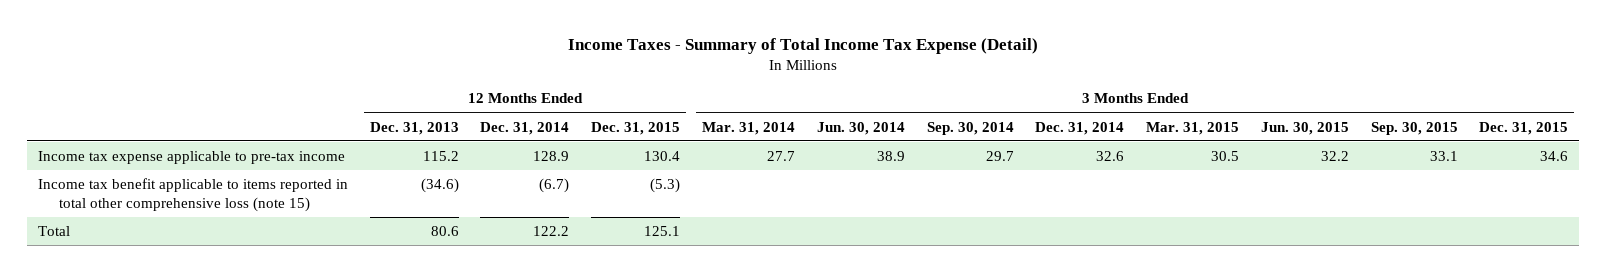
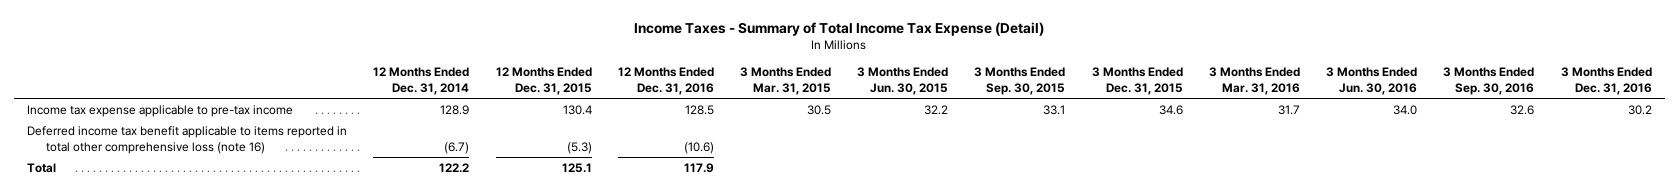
- | 12 Months Ended Dec. 31, 2013 | 12 Months Ended Dec. 31, 2014 | 12 Months Ended Dec. 31, 2015 | 3 Months Ended Mar. 31, 2014 | 3 Months Ended Jun. 30, 2014 | 3 Months Ended Sep. 30, 2014 | 3 Months Ended Dec. 31, 2014 | 3 Months Ended Mar. 31, 2015 | 3 Months Ended Jun. 30, 2015 | 3 Months Ended Sep. 30, 2015 | 3 Months Ended Dec. 31, 2015
+ | 12 Months Ended Dec. 31, 2014 | 12 Months Ended Dec. 31, 2015 | 12 Months Ended Dec. 31, 2016 | 3 Months Ended Mar. 31, 2015 | 3 Months Ended Jun. 30, 2015 | 3 Months Ended Sep. 30, 2015 | 3 Months Ended Dec. 31, 2015 | 3 Months Ended Mar. 31, 2016 | 3 Months Ended Jun. 30, 2016 | 3 Months Ended Sep. 30, 2016 | 3 Months Ended Dec. 31, 2016
- Income tax benefit applicable to items reported in total other comprehensive loss (note 15) | (34.6) | (6.7) | (5.3) | | | | | | | |
+ Deferred income tax benefit applicable to items reported in total other comprehensive loss (note 16) | (6.7) | (5.3) | (10.6) | | | | | | | |

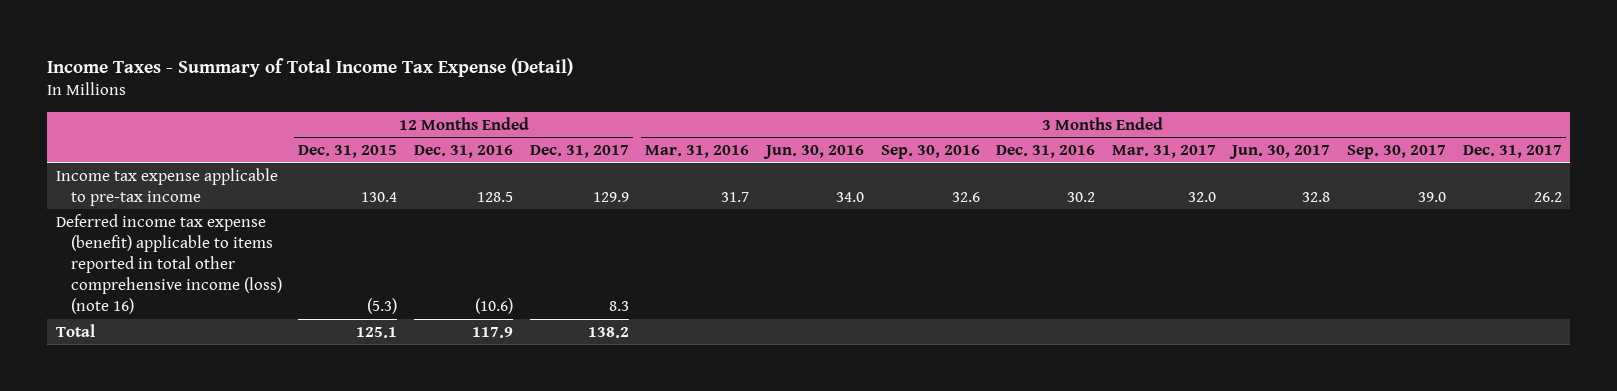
- | 12 Months Ended Dec. 31, 2014 | 12 Months Ended Dec. 31, 2015 | 12 Months Ended Dec. 31, 2016 | 3 Months Ended Mar. 31, 2015 | 3 Months Ended Jun. 30, 2015 | 3 Months Ended Sep. 30, 2015 | 3 Months Ended Dec. 31, 2015 | 3 Months Ended Mar. 31, 2016 | 3 Months Ended Jun. 30, 2016 | 3 Months Ended Sep. 30, 2016 | 3 Months Ended Dec. 31, 2016
+ | 12 Months Ended Dec. 31, 2015 | 12 Months Ended Dec. 31, 2016 | 12 Months Ended Dec. 31, 2017 | 3 Months Ended Mar. 31, 2016 | 3 Months Ended Jun. 30, 2016 | 3 Months Ended Sep. 30, 2016 | 3 Months Ended Dec. 31, 2016 | 3 Months Ended Mar. 31, 2017 | 3 Months Ended Jun. 30, 2017 | 3 Months Ended Sep. 30, 2017 | 3 Months Ended Dec. 31, 2017
- Deferred income tax benefit applicable to items reported in total other comprehensive loss (note 16) | (6.7) | (5.3) | (10.6) | | | | | | | |
+ Deferred income tax expense (benefit) applicable to items reported in total other comprehensive income (loss) (note 16) | (5.3) | (10.6) | 8.3 | | | | | | | |

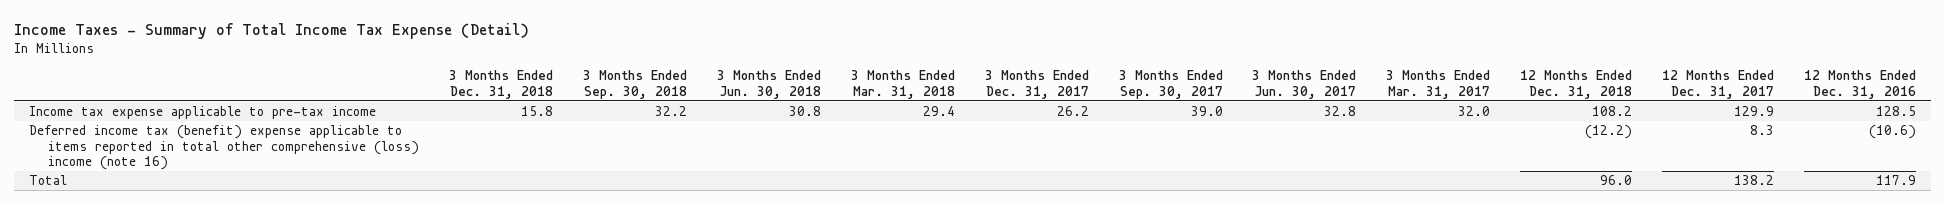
- | 12 Months Ended Dec. 31, 2015 | 12 Months Ended Dec. 31, 2016 | 12 Months Ended Dec. 31, 2017 | 3 Months Ended Mar. 31, 2016 | 3 Months Ended Jun. 30, 2016 | 3 Months Ended Sep. 30, 2016 | 3 Months Ended Dec. 31, 2016 | 3 Months Ended Mar. 31, 2017 | 3 Months Ended Jun. 30, 2017 | 3 Months Ended Sep. 30, 2017 | 3 Months Ended Dec. 31, 2017
+ | 3 Months Ended Dec. 31, 2018 | 3 Months Ended Sep. 30, 2018 | 3 Months Ended Jun. 30, 2018 | 3 Months Ended Mar. 31, 2018 | 3 Months Ended Dec. 31, 2017 | 3 Months Ended Sep. 30, 2017 | 3 Months Ended Jun. 30, 2017 | 3 Months Ended Mar. 31, 2017 | 12 Months Ended Dec. 31, 2018 | 12 Months Ended Dec. 31, 2017 | 12 Months Ended Dec. 31, 2016
- Deferred income tax expense (benefit) applicable to items reported in total other comprehensive income (loss) (note 16) | (5.3) | (10.6) | 8.3 | | | | | | | |
+ Deferred income tax (benefit) expense applicable to items reported in total other comprehensive (loss) income (note 16) | | | | | | | | | (12.2) | 8.3 | (10.6)

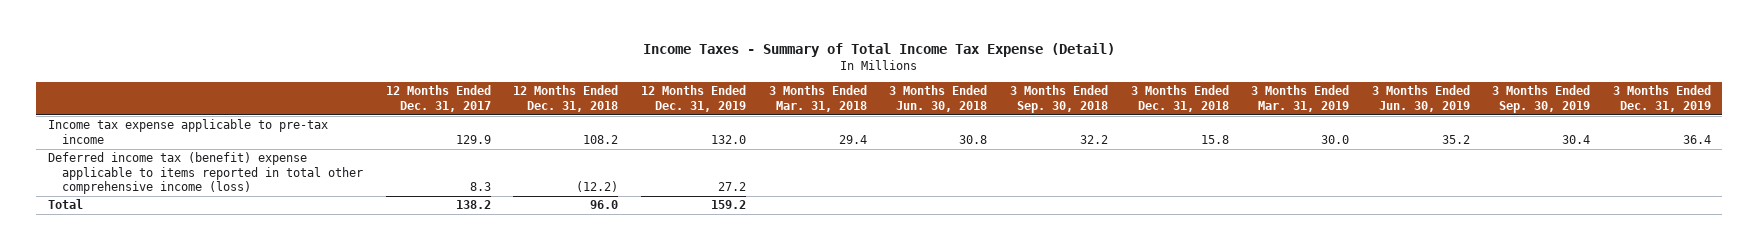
- | 3 Months Ended Dec. 31, 2018 | 3 Months Ended Sep. 30, 2018 | 3 Months Ended Jun. 30, 2018 | 3 Months Ended Mar. 31, 2018 | 3 Months Ended Dec. 31, 2017 | 3 Months Ended Sep. 30, 2017 | 3 Months Ended Jun. 30, 2017 | 3 Months Ended Mar. 31, 2017 | 12 Months Ended Dec. 31, 2018 | 12 Months Ended Dec. 31, 2017 | 12 Months Ended Dec. 31, 2016
+ | 12 Months Ended Dec. 31, 2017 | 12 Months Ended Dec. 31, 2018 | 12 Months Ended Dec. 31, 2019 | 3 Months Ended Mar. 31, 2018 | 3 Months Ended Jun. 30, 2018 | 3 Months Ended Sep. 30, 2018 | 3 Months Ended Dec. 31, 2018 | 3 Months Ended Mar. 31, 2019 | 3 Months Ended Jun. 30, 2019 | 3 Months Ended Sep. 30, 2019 | 3 Months Ended Dec. 31, 2019
- Deferred income tax (benefit) expense applicable to items reported in total other comprehensive (loss) income (note 16) | | | | | | | | | (12.2) | 8.3 | (10.6)
+ Deferred income tax (benefit) expense applicable to items reported in total other comprehensive income (loss) | 8.3 | (12.2) | 27.2 | | | | | | | |

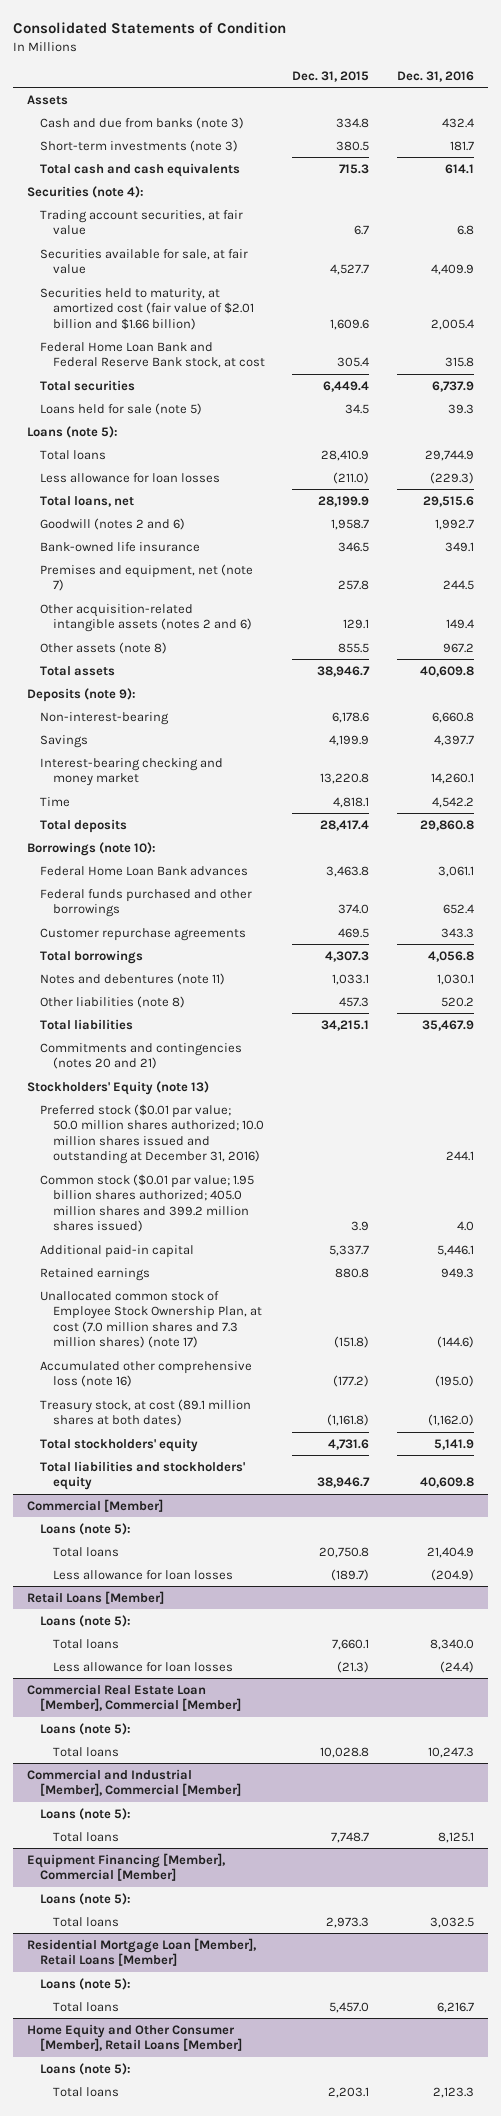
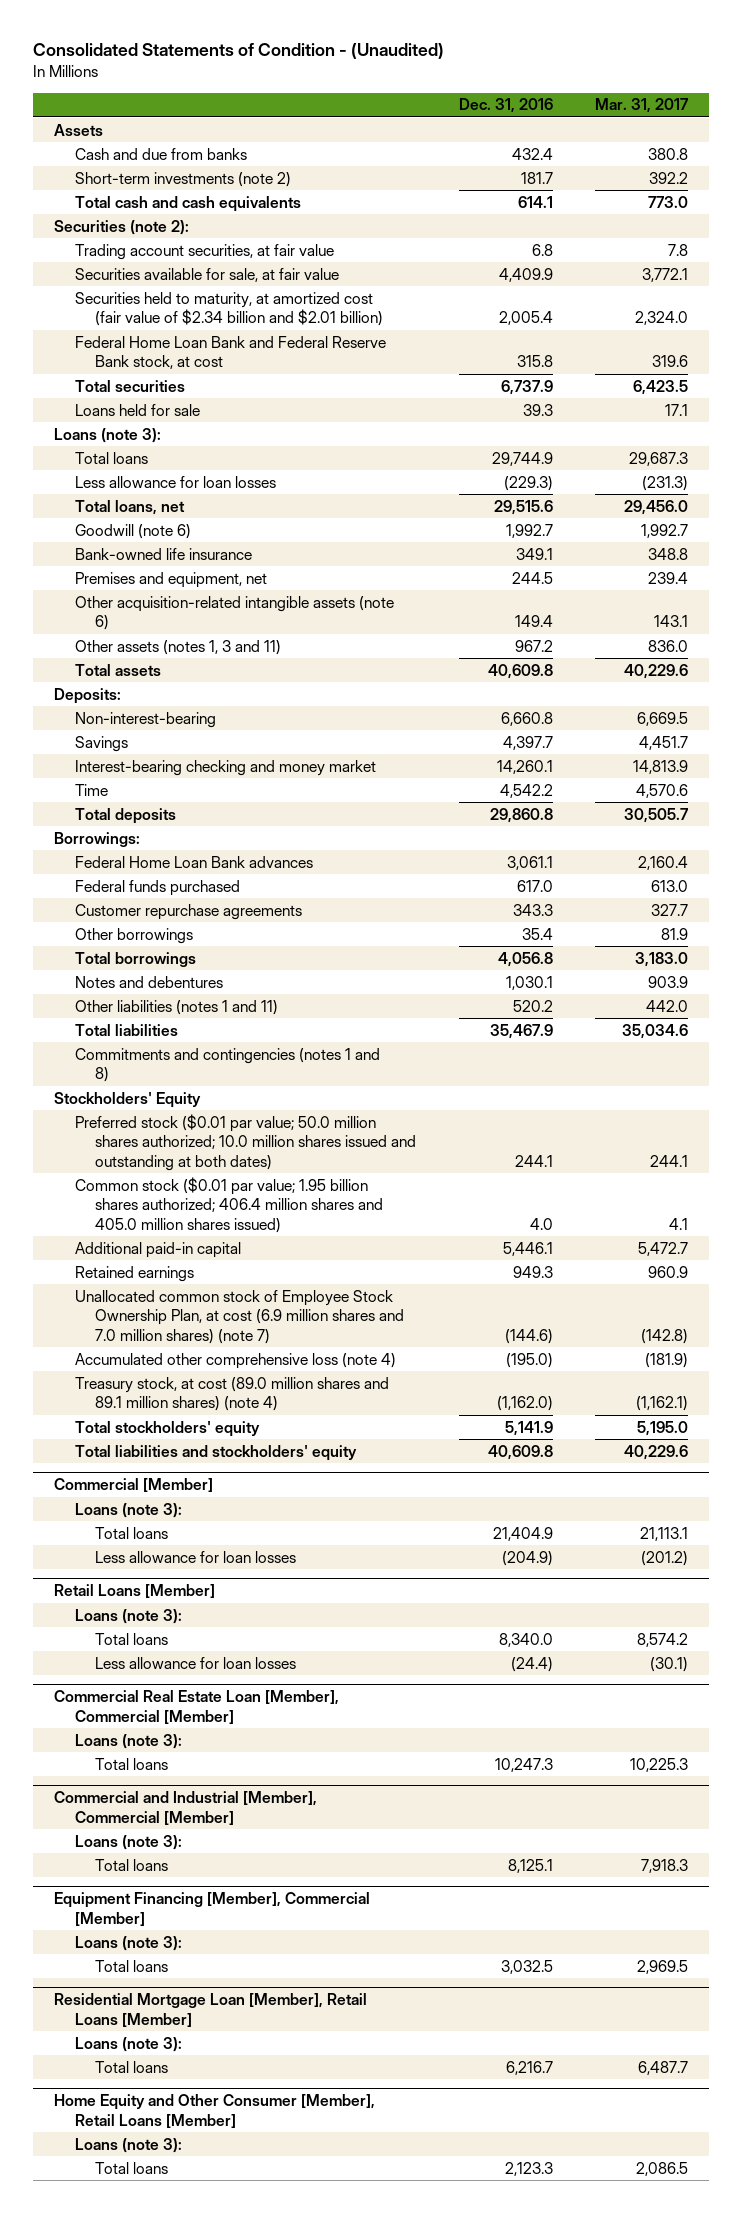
- Consolidated Statements of Condition
+ Consolidated Statements of Condition - (Unaudited)
- | Dec. 31, 2015 | Dec. 31, 2016
+ | Dec. 31, 2016 | Mar. 31, 2017
- Cash and due from banks (note 3) | 334.8 | 432.4
- Short-term investments (note 3) | 380.5 | 181.7
+ Cash and due from banks | 432.4 | 380.8
+ Short-term investments (note 2) | 181.7 | 392.2
- Securities (note 4):
+ Securities (note 2):
- Securities held to maturity, at amortized cost (fair value of $2.01 billion and $1.66 billion) | 1,609.6 | 2,005.4
+ Securities held to maturity, at amortized cost (fair value of $2.34 billion and $2.01 billion) | 2,005.4 | 2,324.0
- Loans held for sale (note 5) | 34.5 | 39.3
- Loans (note 5):
+ Loans held for sale | 39.3 | 17.1
+ Loans (note 3):
- Goodwill (notes 2 and 6) | 1,958.7 | 1,992.7
+ Goodwill (note 6) | 1,992.7 | 1,992.7
- Premises and equipment, net (note 7) | 257.8 | 244.5
- Other acquisition-related intangible assets (notes 2 and 6) | 129.1 | 149.4
- Other assets (note 8) | 855.5 | 967.2
+ Premises and equipment, net | 244.5 | 239.4
+ Other acquisition-related intangible assets (note 6) | 149.4 | 143.1
+ Other assets (notes 1, 3 and 11) | 967.2 | 836.0
- Deposits (note 9):
+ Deposits:
- Borrowings (note 10):
+ Borrowings:
- Federal funds purchased and other borrowings | 374.0 | 652.4
+ Federal funds purchased | 617.0 | 613.0
+ Other borrowings | 35.4 | 81.9
- Notes and debentures (note 11) | 1,033.1 | 1,030.1
- Other liabilities (note 8) | 457.3 | 520.2
+ Notes and debentures | 1,030.1 | 903.9
+ Other liabilities (notes 1 and 11) | 520.2 | 442.0
- Commitments and contingencies (notes 20 and 21)
- Stockholders' Equity (note 13)
- Preferred stock ($0.01 par value; 50.0 million shares authorized; 10.0 million shares issued and outstanding at December 31, 2016) | | 244.1
- Common stock ($0.01 par value; 1.95 billion shares authorized; 405.0 million shares and 399.2 million shares issued) | 3.9 | 4.0
+ Commitments and contingencies (notes 1 and 8)
+ Stockholders' Equity
+ Preferred stock ($0.01 par value; 50.0 million shares authorized; 10.0 million shares issued and outstanding at both dates) | 244.1 | 244.1
+ Common stock ($0.01 par value; 1.95 billion shares authorized; 406.4 million shares and 405.0 million shares issued) | 4.0 | 4.1
- Unallocated common stock of Employee Stock Ownership Plan, at cost (7.0 million shares and 7.3 million shares) (note 17) | (151.8) | (144.6)
- Accumulated other comprehensive loss (note 16) | (177.2) | (195.0)
- Treasury stock, at cost (89.1 million shares at both dates) | (1,161.8) | (1,162.0)
+ Unallocated common stock of Employee Stock Ownership Plan, at cost (6.9 million shares and 7.0 million shares) (note 7) | (144.6) | (142.8)
+ Accumulated other comprehensive loss (note 4) | (195.0) | (181.9)
+ Treasury stock, at cost (89.0 million shares and 89.1 million shares) (note 4) | (1,162.0) | (1,162.1)
@ Commercial [Member]
- Loans (note 5):
+ Loans (note 3):
@ Retail Loans [Member]
- Loans (note 5):
+ Loans (note 3):
@ Commercial Real Estate Loan [Member], Commercial [Member]
- Loans (note 5):
+ Loans (note 3):
@ Commercial and Industrial [Member], Commercial [Member]
- Loans (note 5):
+ Loans (note 3):
@ Equipment Financing [Member], Commercial [Member]
- Loans (note 5):
+ Loans (note 3):
@ Residential Mortgage Loan [Member], Retail Loans [Member]
- Loans (note 5):
+ Loans (note 3):
@ Home Equity and Other Consumer [Member], Retail Loans [Member]
- Loans (note 5):
+ Loans (note 3):

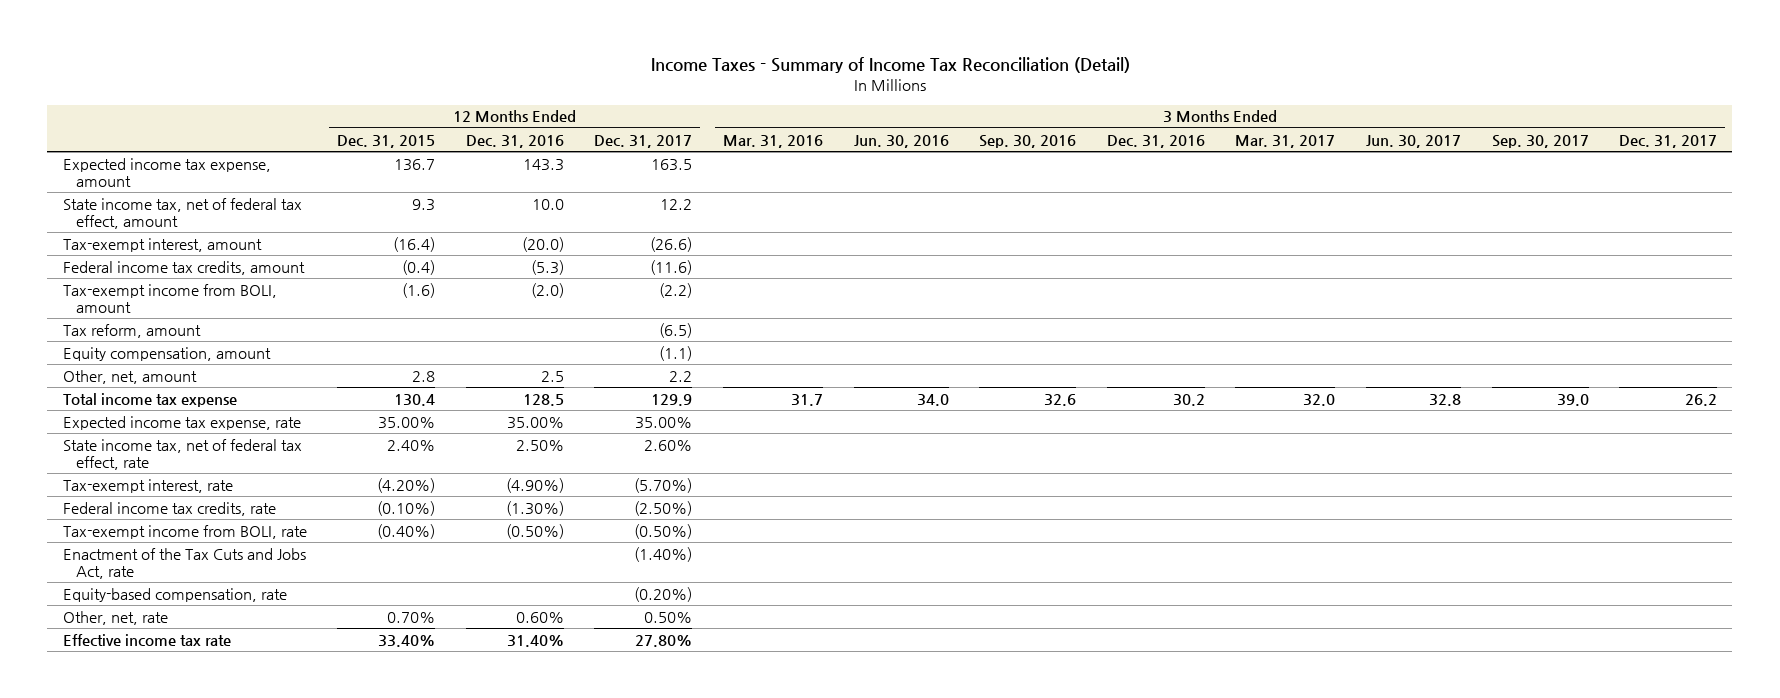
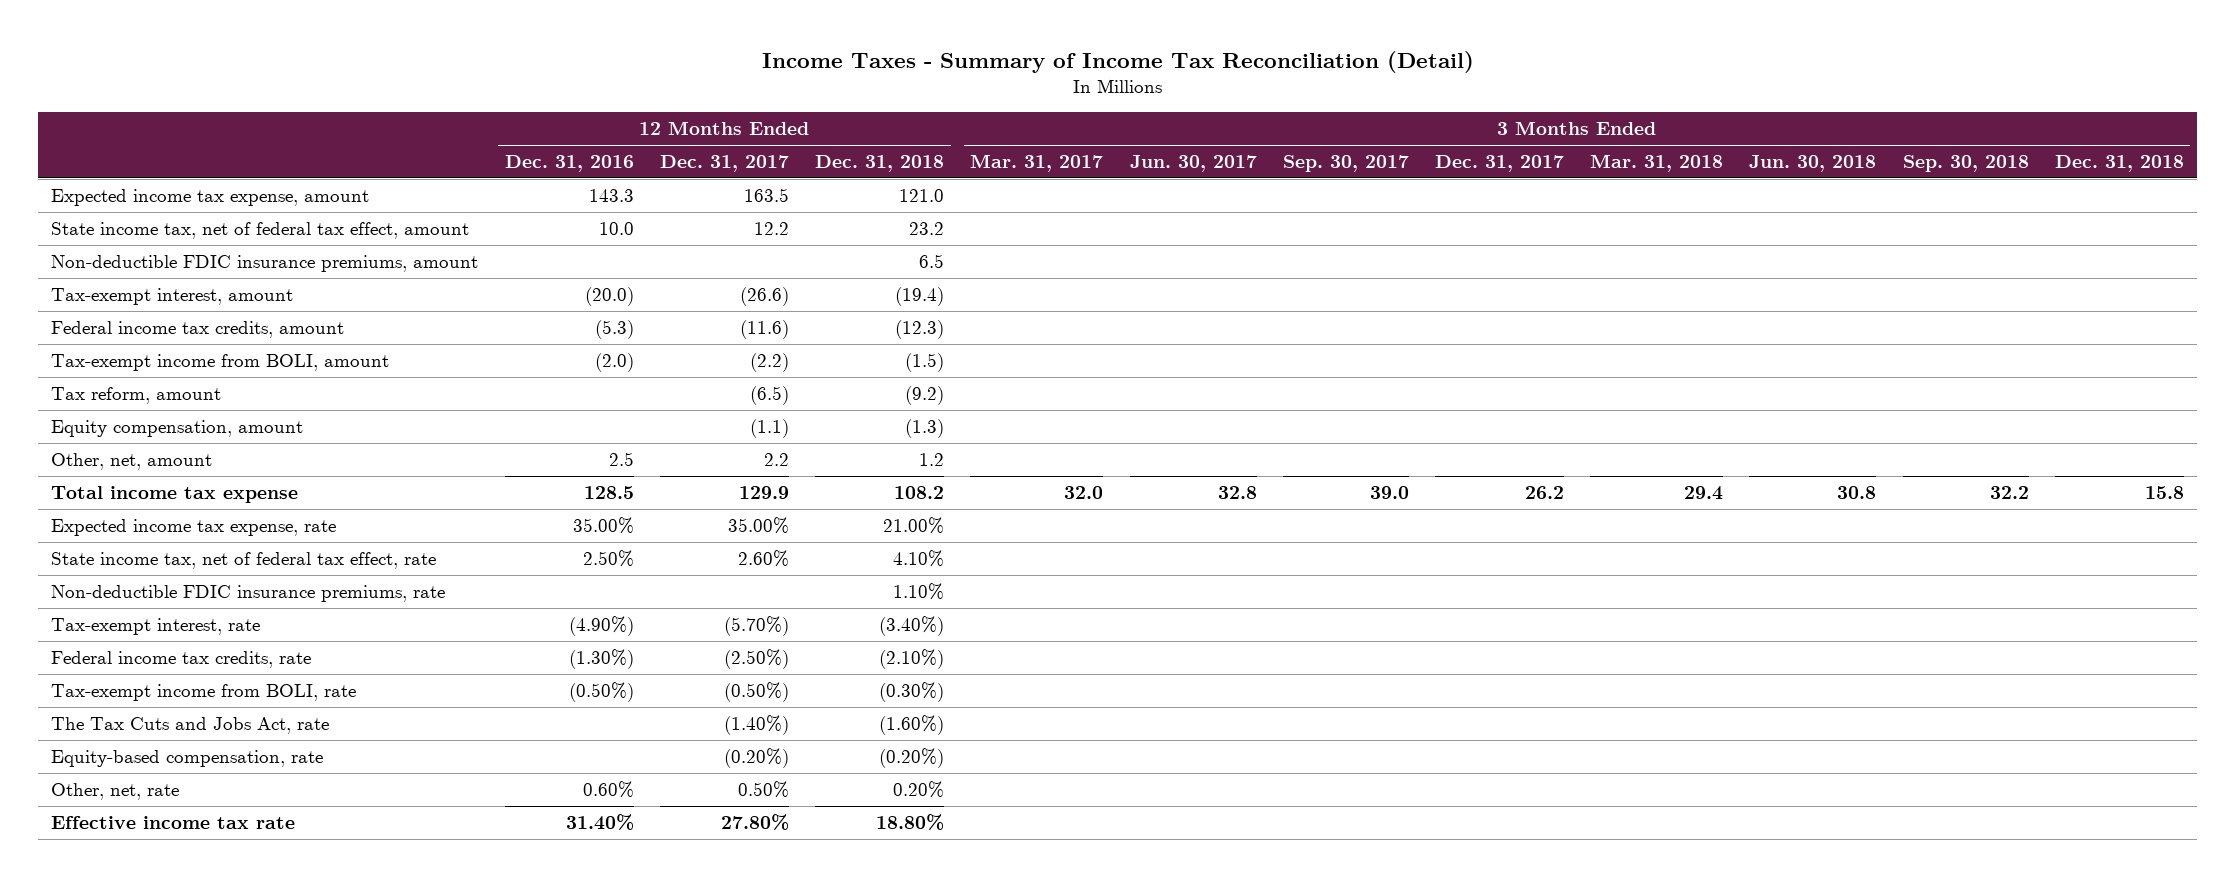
- | 12 Months Ended Dec. 31, 2015 | 12 Months Ended Dec. 31, 2016 | 12 Months Ended Dec. 31, 2017 | 3 Months Ended Mar. 31, 2016 | 3 Months Ended Jun. 30, 2016 | 3 Months Ended Sep. 30, 2016 | 3 Months Ended Dec. 31, 2016 | 3 Months Ended Mar. 31, 2017 | 3 Months Ended Jun. 30, 2017 | 3 Months Ended Sep. 30, 2017 | 3 Months Ended Dec. 31, 2017
+ | 12 Months Ended Dec. 31, 2016 | 12 Months Ended Dec. 31, 2017 | 12 Months Ended Dec. 31, 2018 | 3 Months Ended Mar. 31, 2017 | 3 Months Ended Jun. 30, 2017 | 3 Months Ended Sep. 30, 2017 | 3 Months Ended Dec. 31, 2017 | 3 Months Ended Mar. 31, 2018 | 3 Months Ended Jun. 30, 2018 | 3 Months Ended Sep. 30, 2018 | 3 Months Ended Dec. 31, 2018
+ Non-deductible FDIC insurance premiums, amount | | | 6.5 | | | | | | | |
+ Non-deductible FDIC insurance premiums, rate | | | 1.10% | | | | | | | |
- Enactment of the Tax Cuts and Jobs Act, rate | | | (1.40%) | | | | | | | |
+ The Tax Cuts and Jobs Act, rate | | (1.40%) | (1.60%) | | | | | | | |

